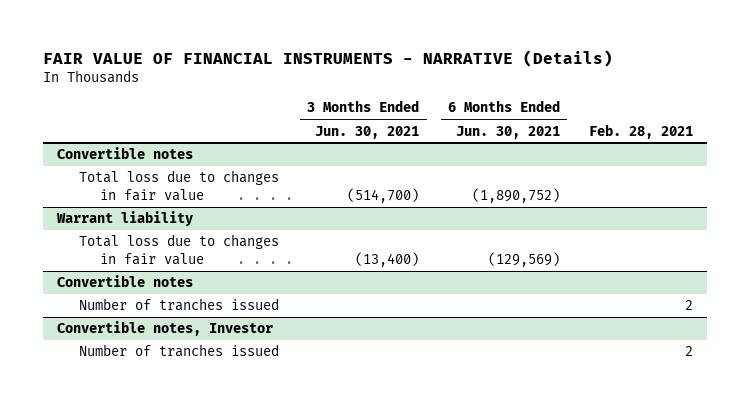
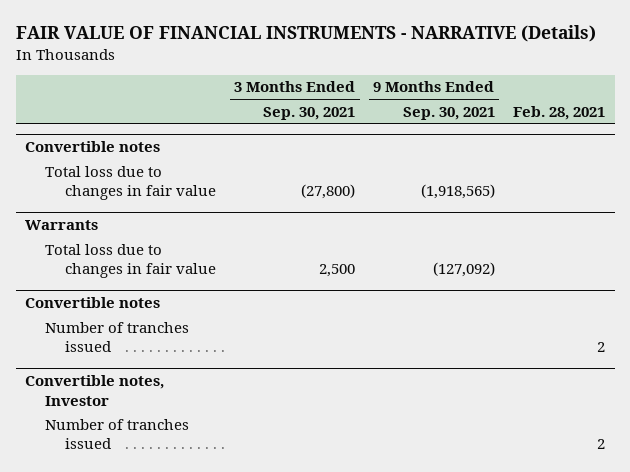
- | 3 Months Ended Jun. 30, 2021 | 6 Months Ended Jun. 30, 2021 | Feb. 28, 2021
+ | 3 Months Ended Sep. 30, 2021 | 9 Months Ended Sep. 30, 2021 | Feb. 28, 2021
- Warrant liability
+ Warrants

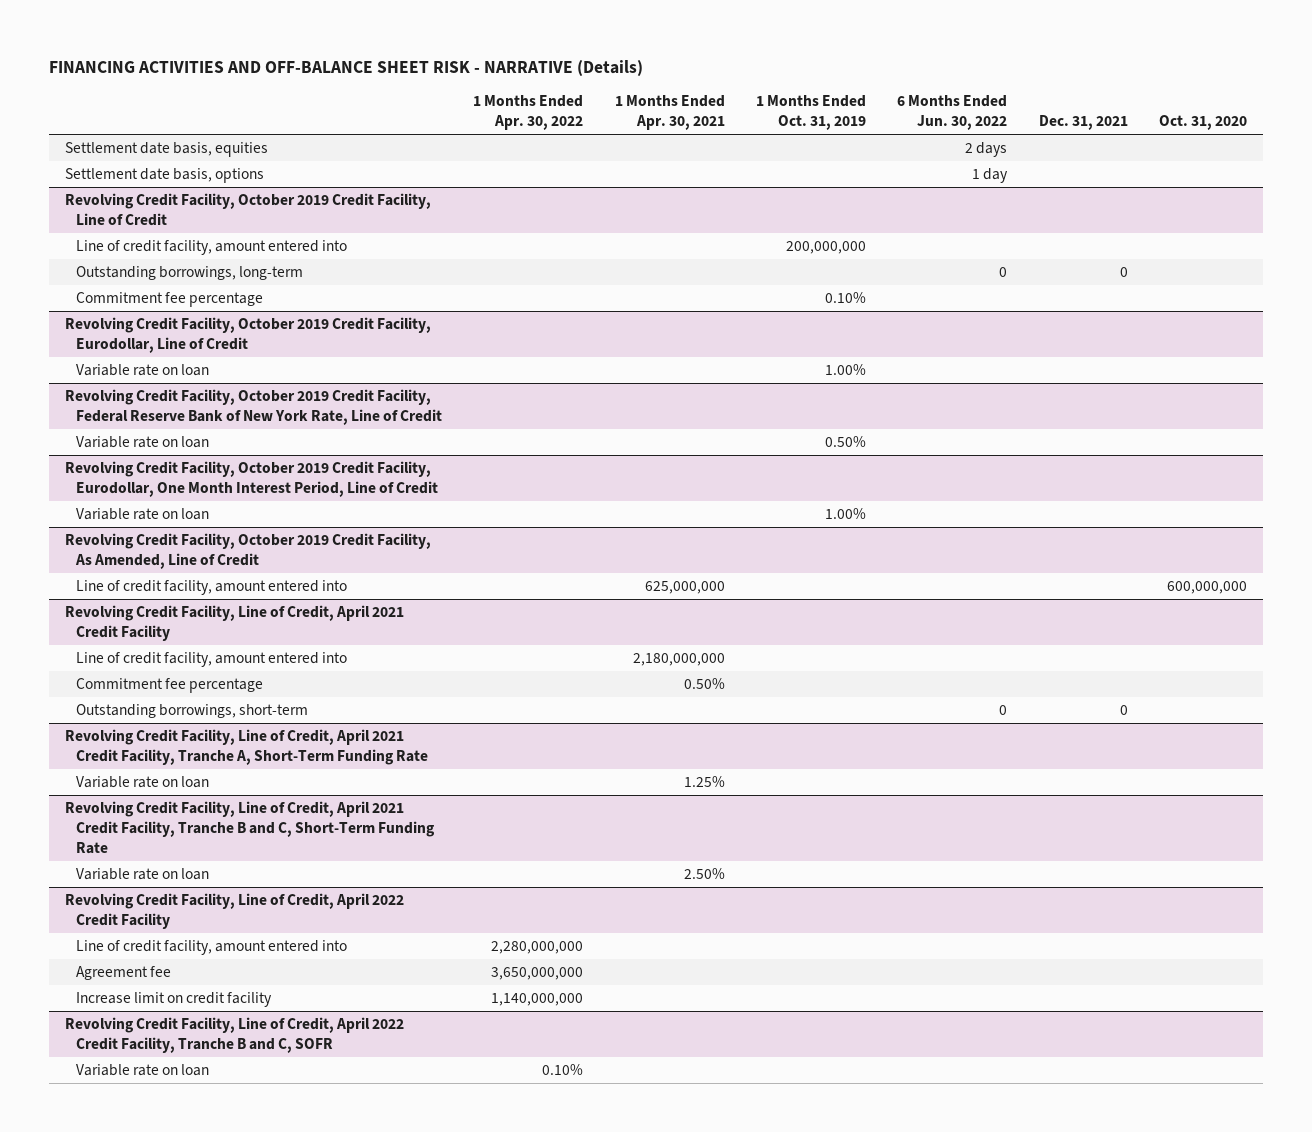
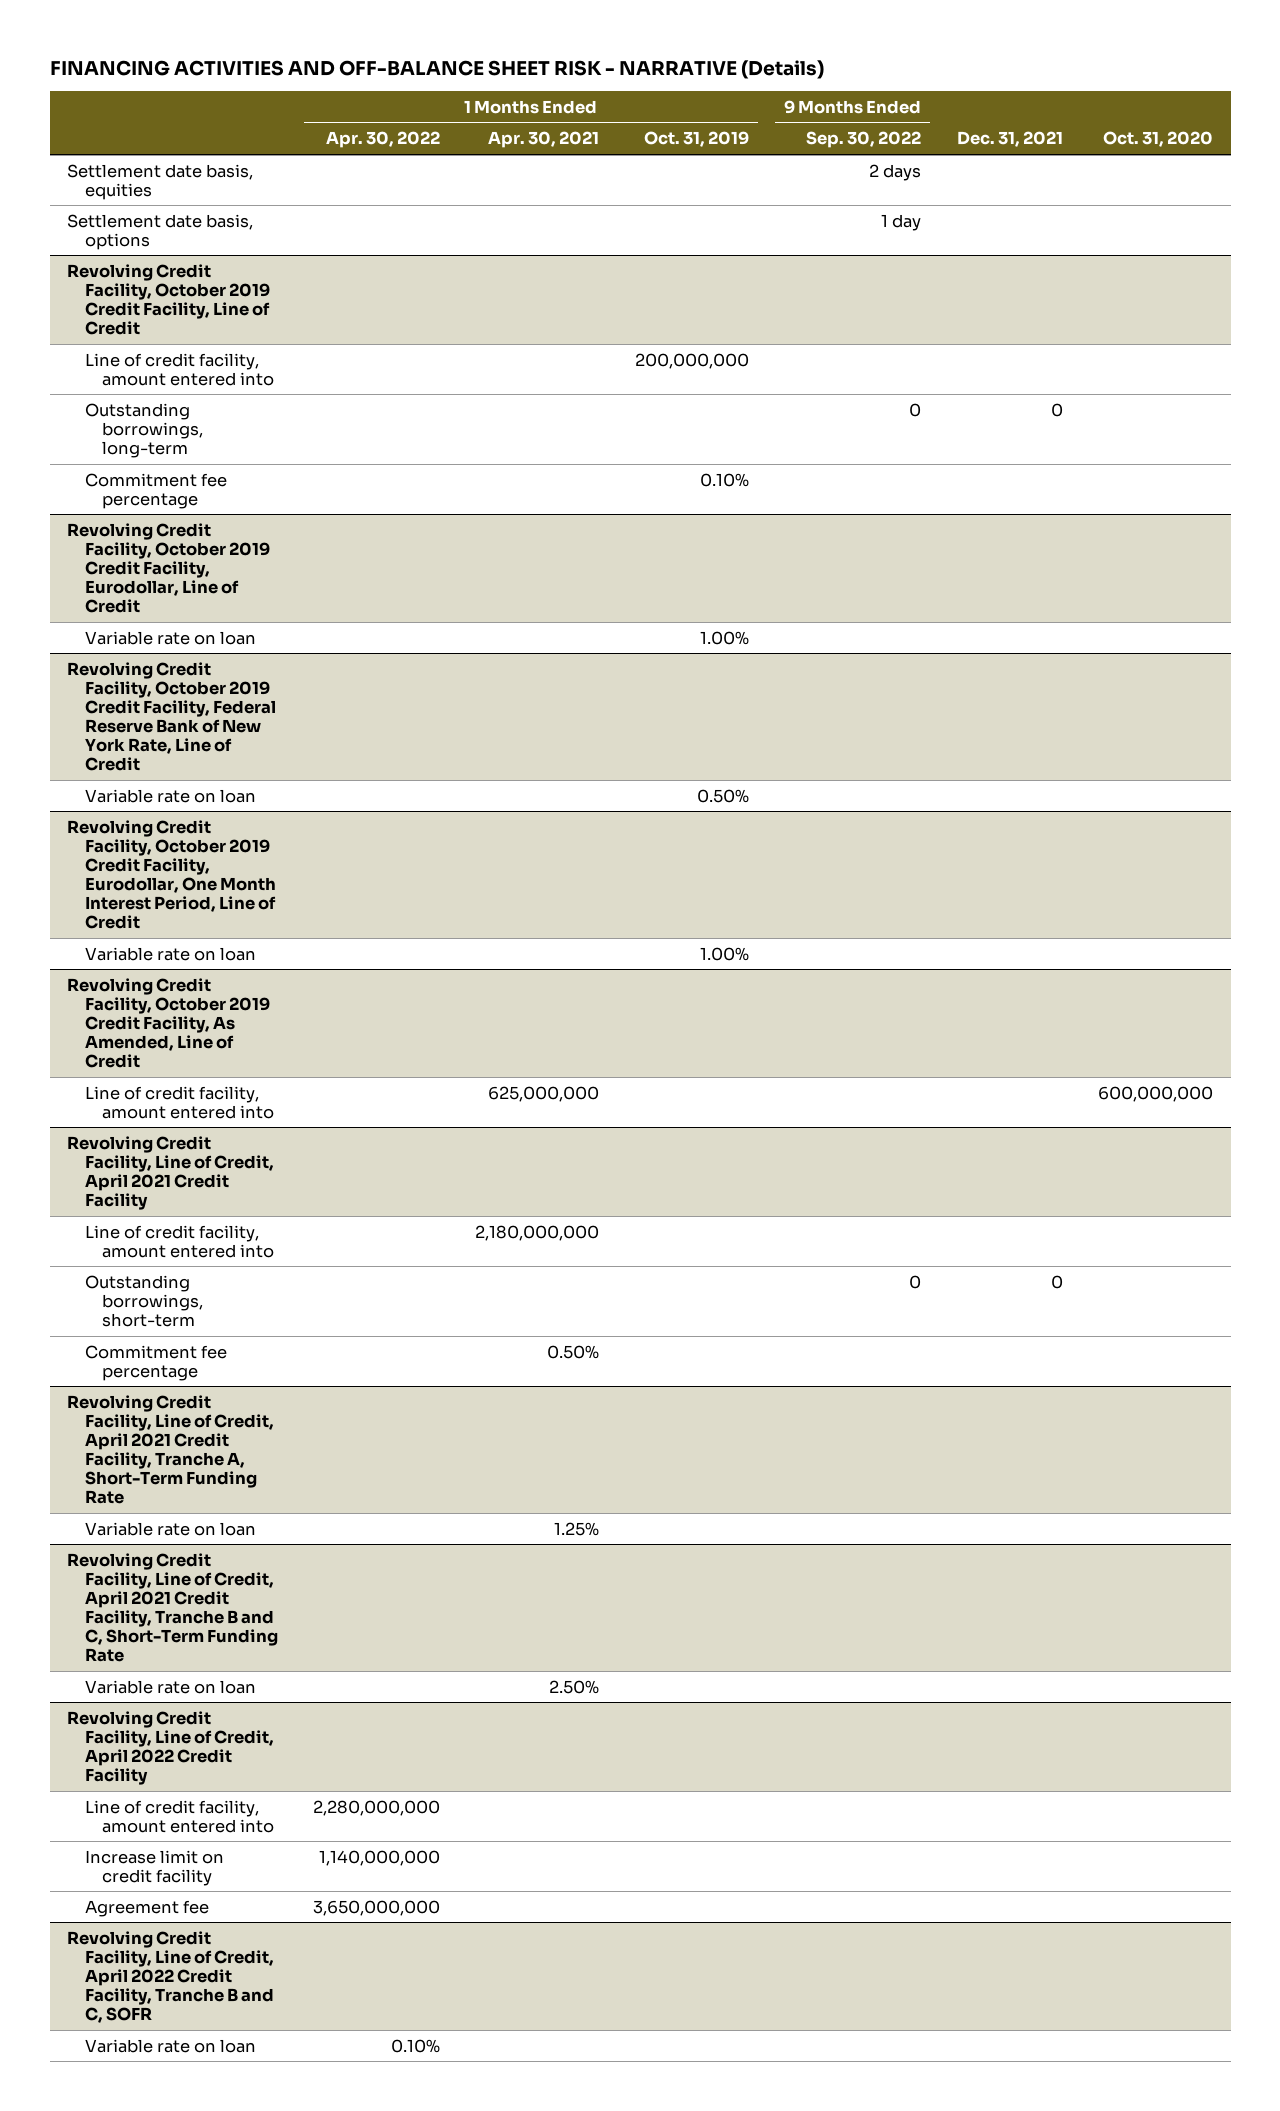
- | 1 Months Ended Apr. 30, 2022 | 1 Months Ended Apr. 30, 2021 | 1 Months Ended Oct. 31, 2019 | 6 Months Ended Jun. 30, 2022 | Dec. 31, 2021 | Oct. 31, 2020
+ | 1 Months Ended Apr. 30, 2022 | 1 Months Ended Apr. 30, 2021 | 1 Months Ended Oct. 31, 2019 | 9 Months Ended Sep. 30, 2022 | Dec. 31, 2021 | Oct. 31, 2020
@ Revolving Credit Facility, Line of Credit, April 2021 Credit Facility
moved down: Commitment fee percentage | | 0.50% | | | |
@ Revolving Credit Facility, Line of Credit, April 2022 Credit Facility
moved down: Agreement fee | 3,650,000,000 | | | | |

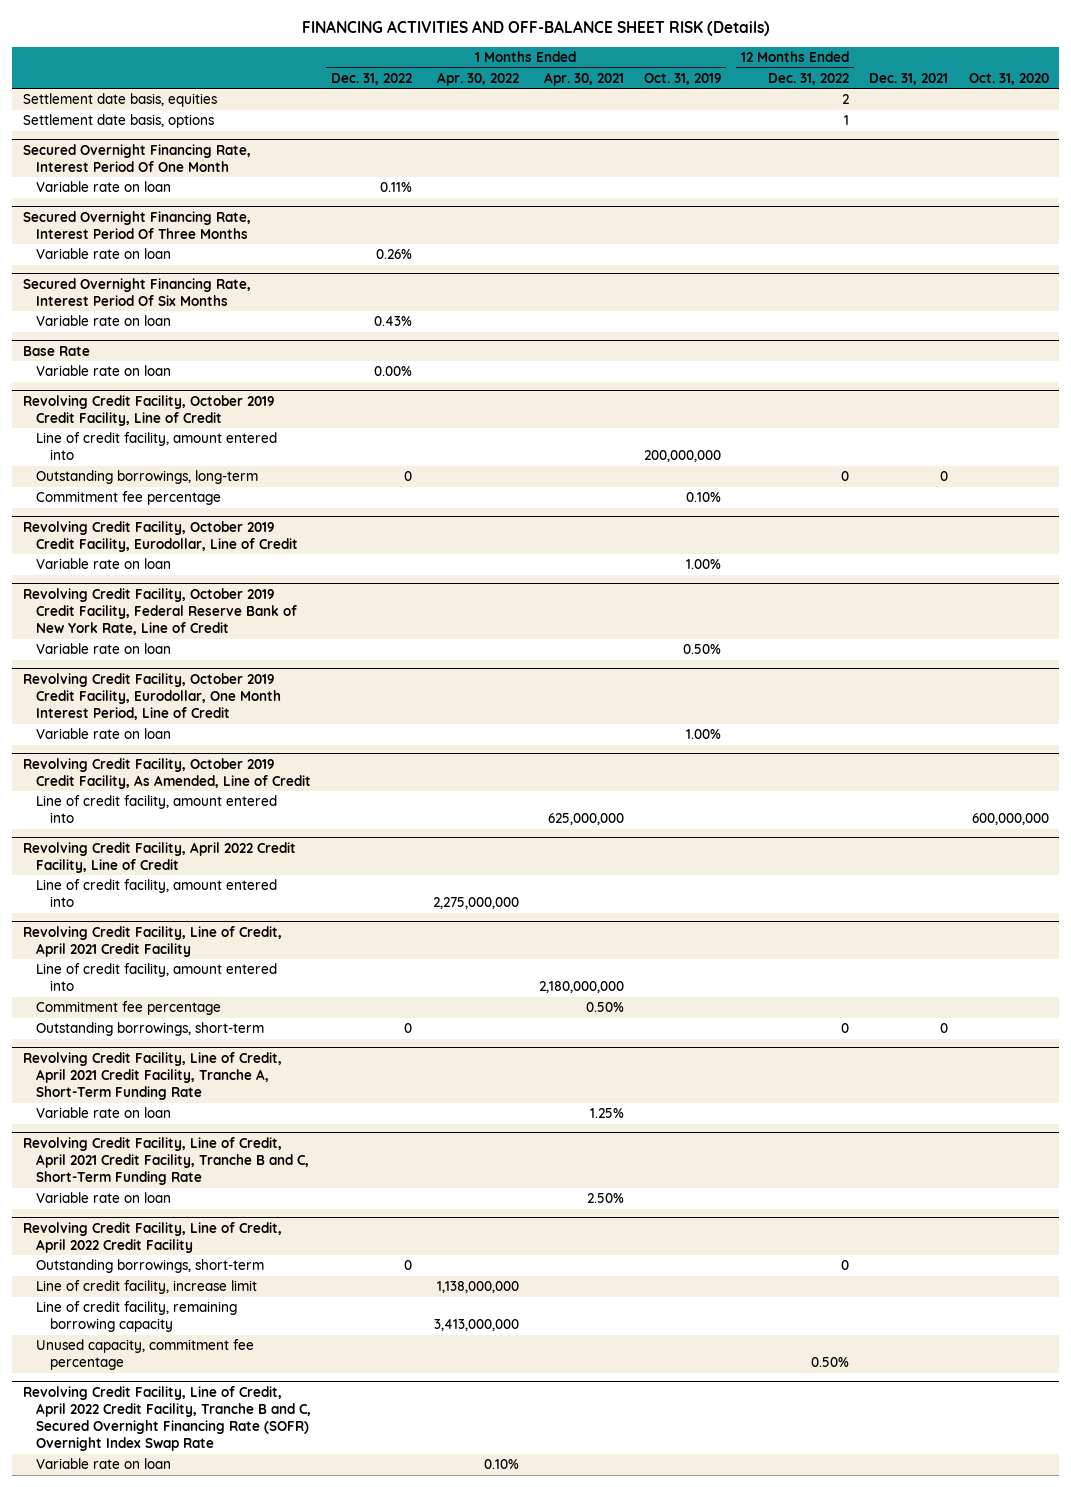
- FINANCING ACTIVITIES AND OFF-BALANCE SHEET RISK - NARRATIVE (Details)
+ FINANCING ACTIVITIES AND OFF-BALANCE SHEET RISK (Details)
- | 1 Months Ended Apr. 30, 2022 | 1 Months Ended Apr. 30, 2021 | 1 Months Ended Oct. 31, 2019 | 9 Months Ended Sep. 30, 2022 | Dec. 31, 2021 | Oct. 31, 2020
+ | 1 Months Ended Dec. 31, 2022 | 1 Months Ended Apr. 30, 2022 | 1 Months Ended Apr. 30, 2021 | 1 Months Ended Oct. 31, 2019 | 12 Months Ended Dec. 31, 2022 | Dec. 31, 2021 | Oct. 31, 2020
+ Secured Overnight Financing Rate, Interest Period Of One Month
+ Variable rate on loan | 0.11% | | | | | |
+ Secured Overnight Financing Rate, Interest Period Of Three Months
+ Variable rate on loan | 0.26% | | | | | |
+ Secured Overnight Financing Rate, Interest Period Of Six Months
+ Variable rate on loan | 0.43% | | | | | |
+ Base Rate
+ Variable rate on loan | 0.00% | | | | | |
+ Revolving Credit Facility, April 2022 Credit Facility, Line of Credit
+ Line of credit facility, amount entered into | | 2,275,000,000 | | | | |
@ Revolving Credit Facility, Line of Credit, April 2021 Credit Facility
moved down: Outstanding borrowings, short-term | 0 | | | | 0 | 0 |
@ Revolving Credit Facility, Line of Credit, April 2022 Credit Facility
- Line of credit facility, amount entered into | 2,280,000,000 | | | | |
- Increase limit on credit facility | 1,140,000,000 | | | | |
- Agreement fee | 3,650,000,000 | | | | |
- Revolving Credit Facility, Line of Credit, April 2022 Credit Facility, Tranche B and C, SOFR
@ Revolving Credit Facility, Line of Credit, April 2022 Credit Facility
+ Outstanding borrowings, short-term | 0 | | | | 0 | |
+ Line of credit facility, increase limit | | 1,138,000,000 | | | | |
+ Line of credit facility, remaining borrowing capacity | | 3,413,000,000 | | | | |
+ Unused capacity, commitment fee percentage | | | | | 0.50% | |
+ Revolving Credit Facility, Line of Credit, April 2022 Credit Facility, Tranche B and C, Secured Overnight Financing Rate (SOFR) Overnight Index Swap Rate

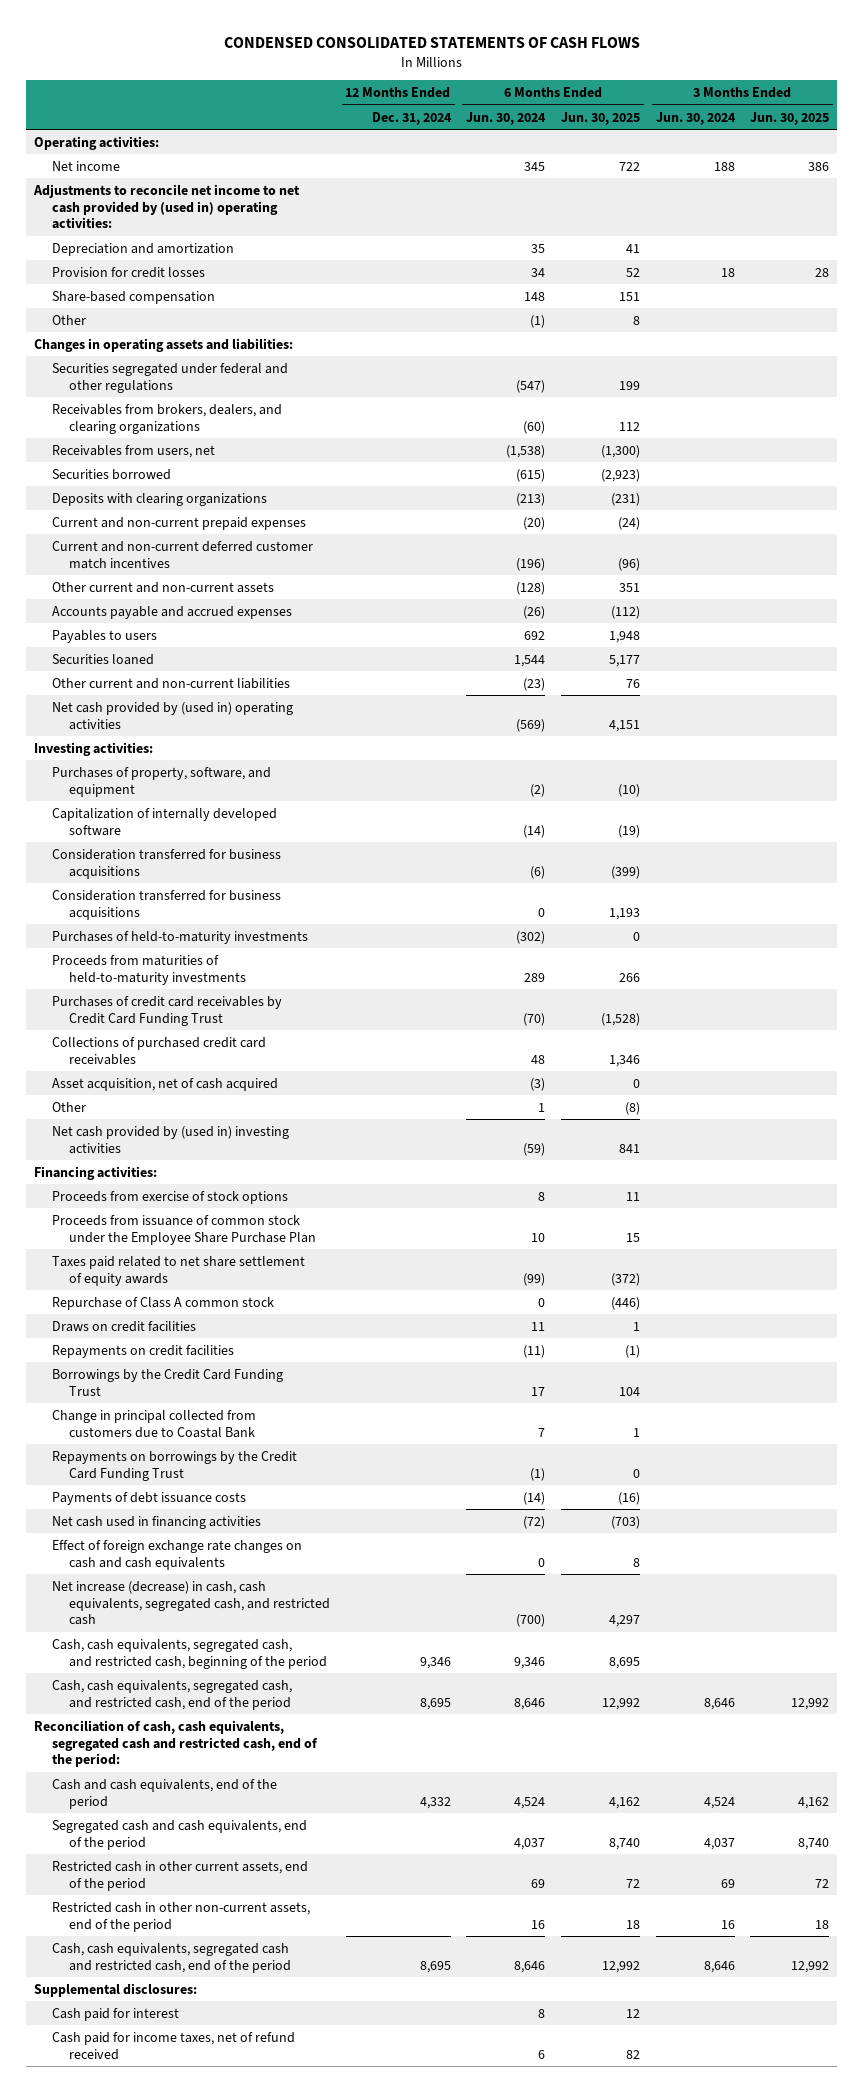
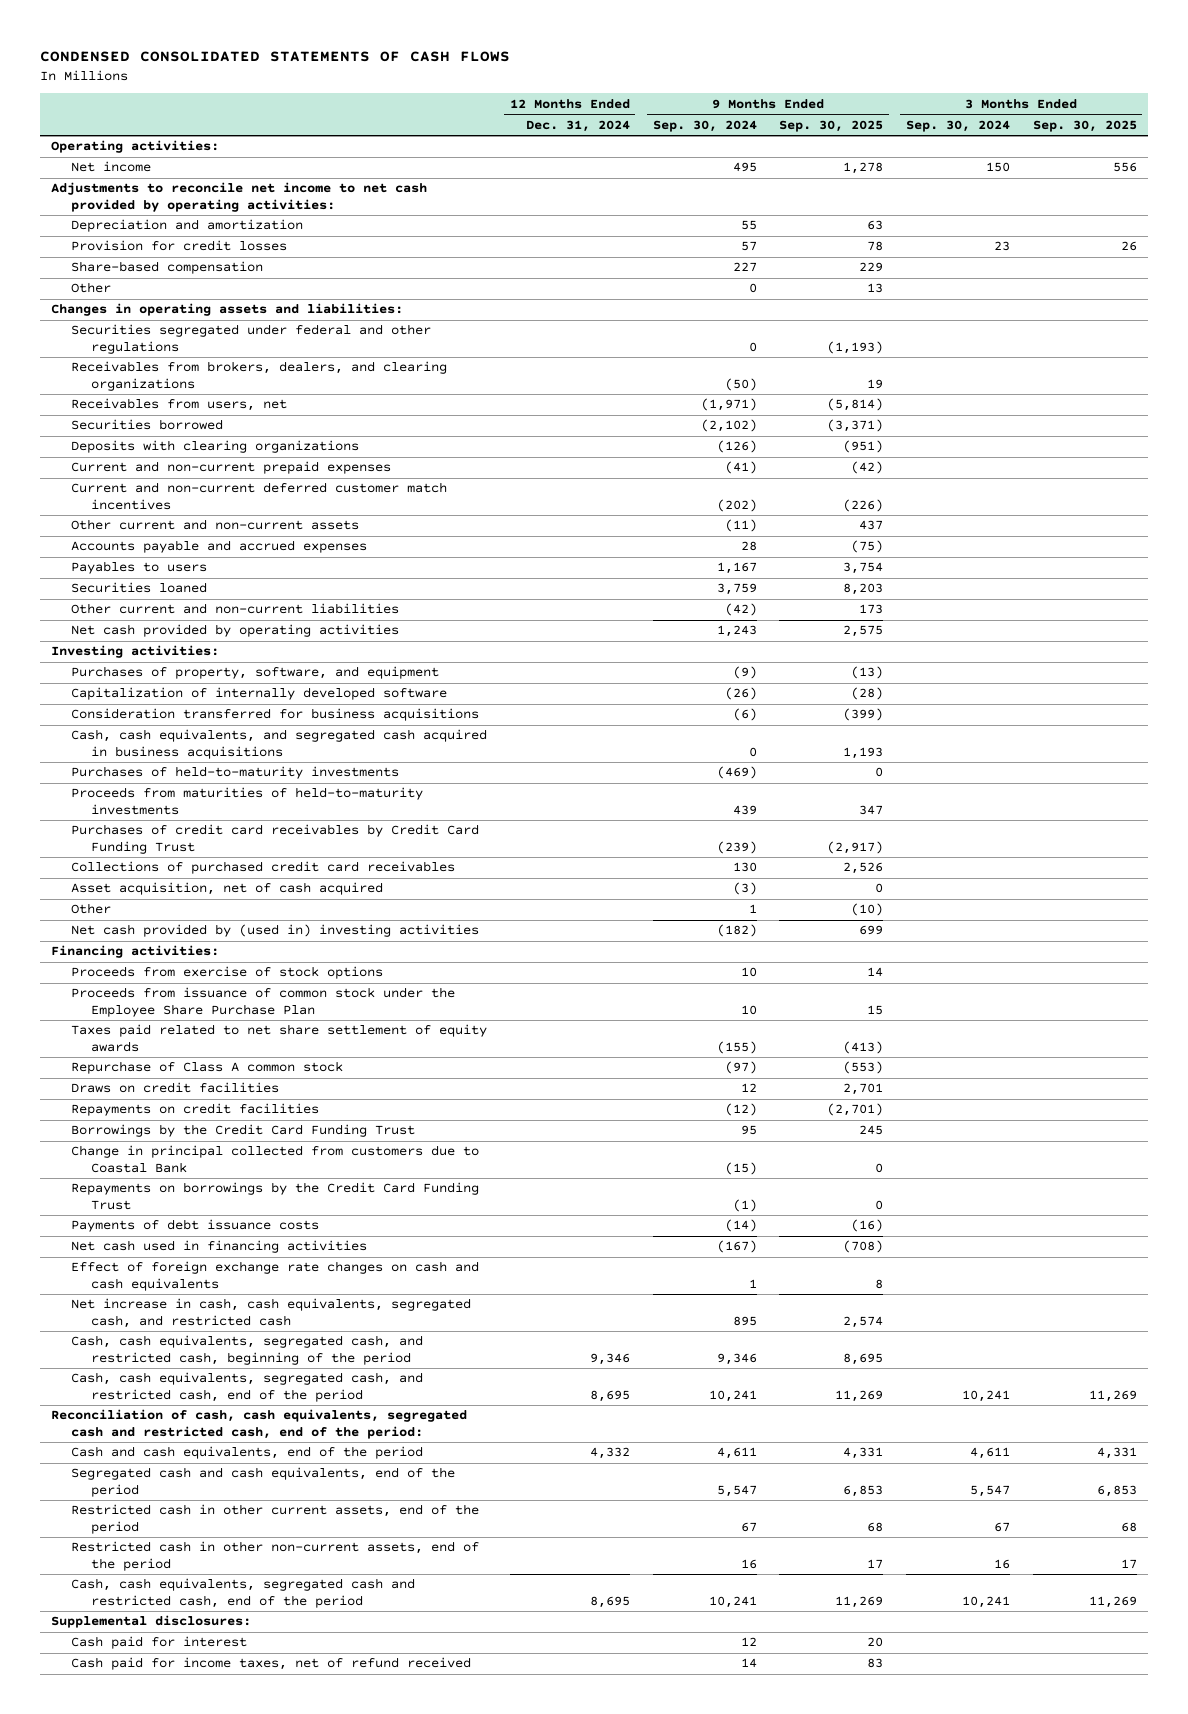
- | 12 Months Ended Dec. 31, 2024 | 6 Months Ended Jun. 30, 2024 | 6 Months Ended Jun. 30, 2025 | 3 Months Ended Jun. 30, 2024 | 3 Months Ended Jun. 30, 2025
+ | 12 Months Ended Dec. 31, 2024 | 9 Months Ended Sep. 30, 2024 | 9 Months Ended Sep. 30, 2025 | 3 Months Ended Sep. 30, 2024 | 3 Months Ended Sep. 30, 2025
- Adjustments to reconcile net income to net cash provided by (used in) operating activities:
+ Adjustments to reconcile net income to net cash provided by operating activities:
- Net cash provided by (used in) operating activities | | (569) | 4,151 | |
+ Net cash provided by operating activities | | 1,243 | 2,575 | |
- Consideration transferred for business acquisitions | | 0 | 1,193 | |
+ Cash, cash equivalents, and segregated cash acquired in business acquisitions | | 0 | 1,193 | |
- Net increase (decrease) in cash, cash equivalents, segregated cash, and restricted cash | | (700) | 4,297 | |
+ Net increase in cash, cash equivalents, segregated cash, and restricted cash | | 895 | 2,574 | |

